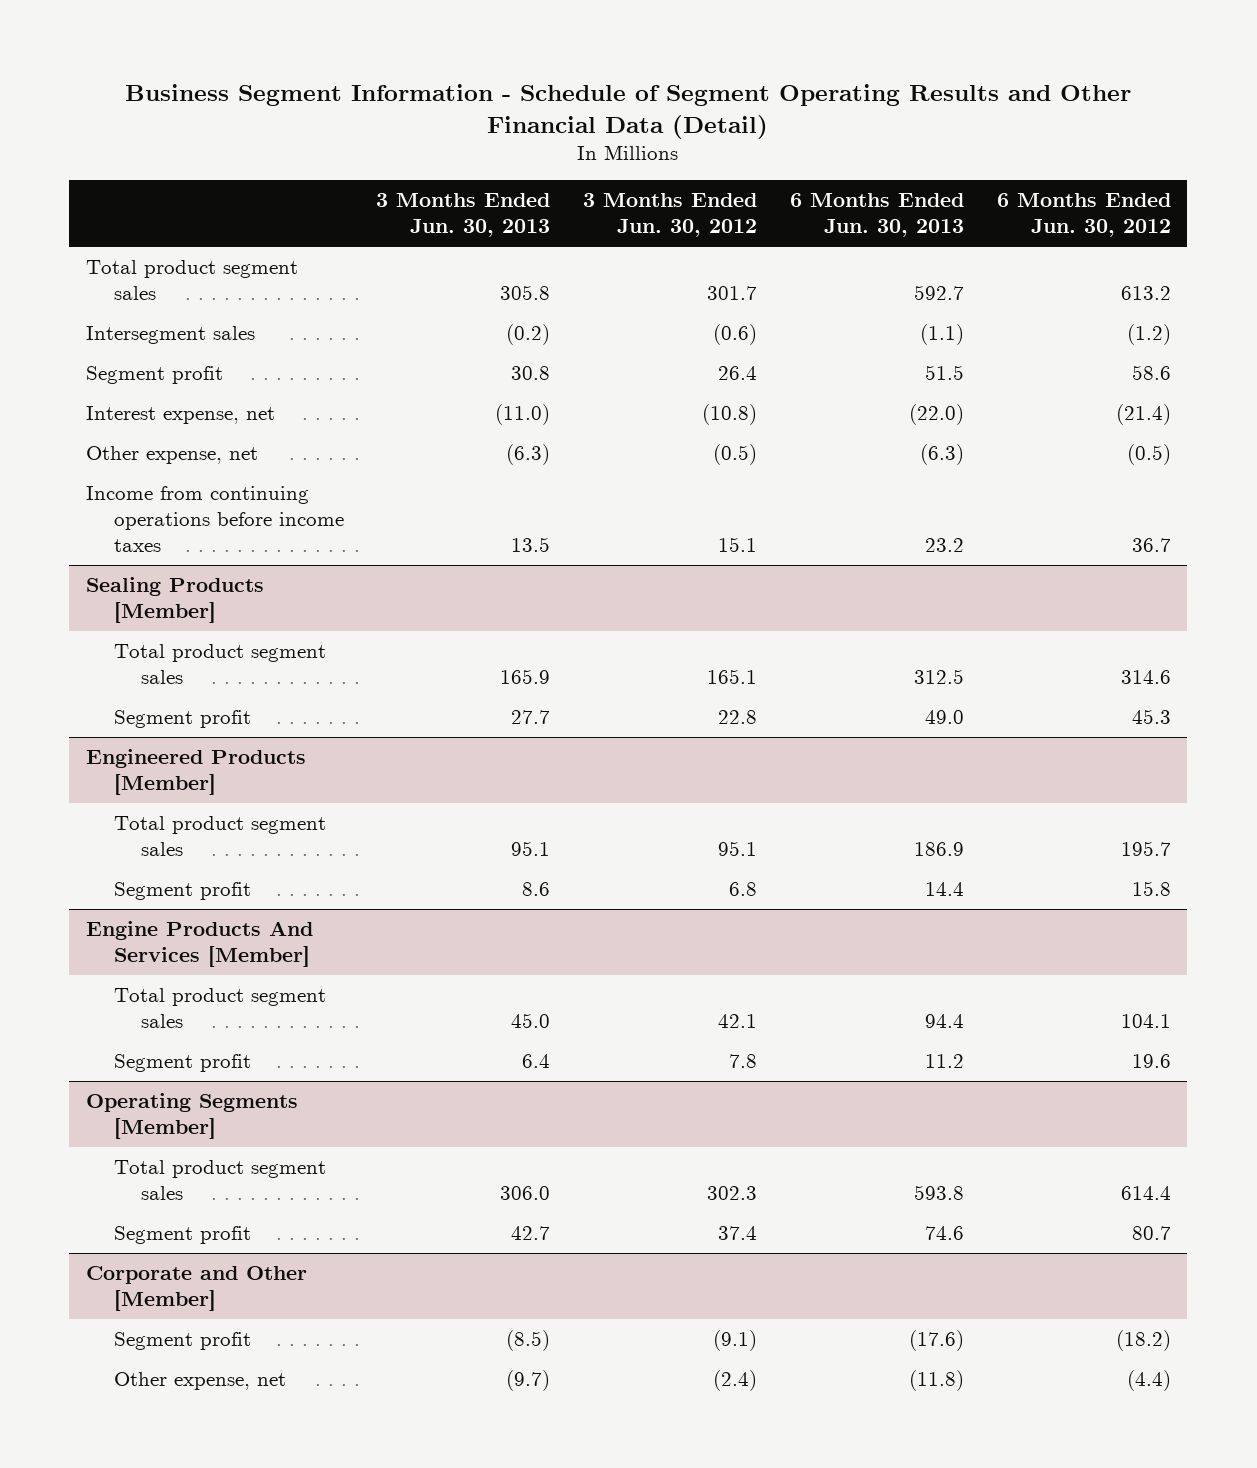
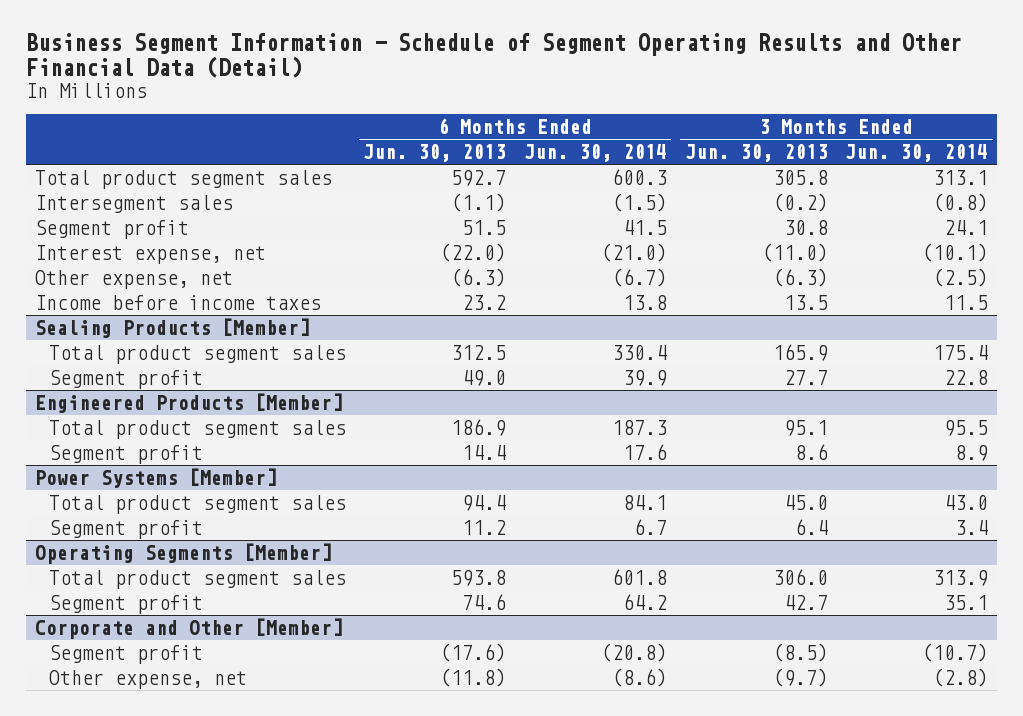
- | 3 Months Ended Jun. 30, 2013 | 3 Months Ended Jun. 30, 2012 | 6 Months Ended Jun. 30, 2013 | 6 Months Ended Jun. 30, 2012
+ | 6 Months Ended Jun. 30, 2013 | 6 Months Ended Jun. 30, 2014 | 3 Months Ended Jun. 30, 2013 | 3 Months Ended Jun. 30, 2014
- Income from continuing operations before income taxes | 13.5 | 15.1 | 23.2 | 36.7
+ Income before income taxes | 23.2 | 13.8 | 13.5 | 11.5
- Engine Products And Services [Member]
+ Power Systems [Member]

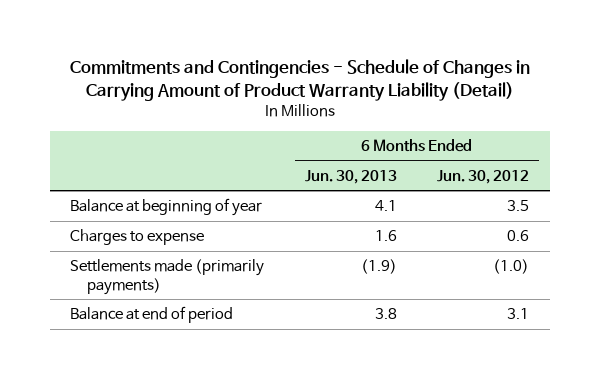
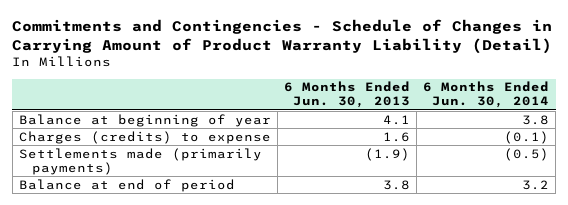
- | 6 Months Ended Jun. 30, 2013 | 6 Months Ended Jun. 30, 2012
+ | 6 Months Ended Jun. 30, 2013 | 6 Months Ended Jun. 30, 2014
- Charges to expense | 1.6 | 0.6
+ Charges (credits) to expense | 1.6 | (0.1)

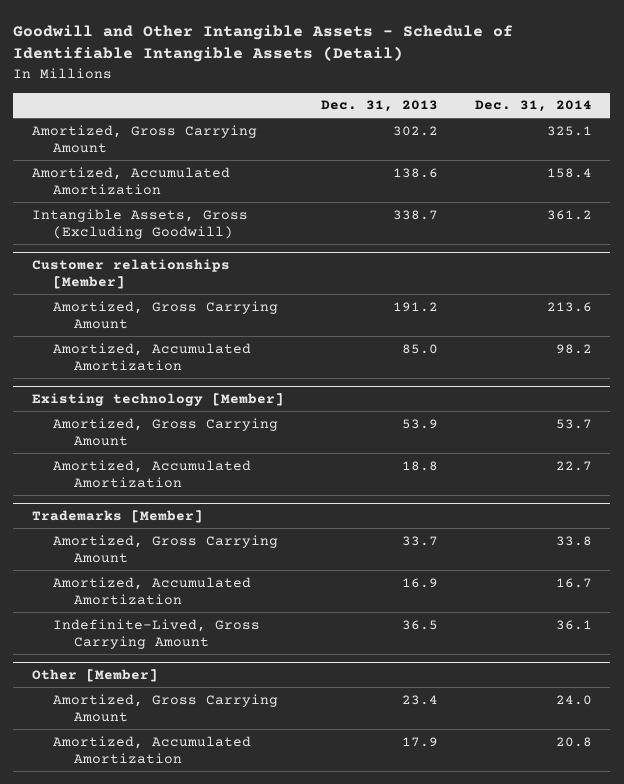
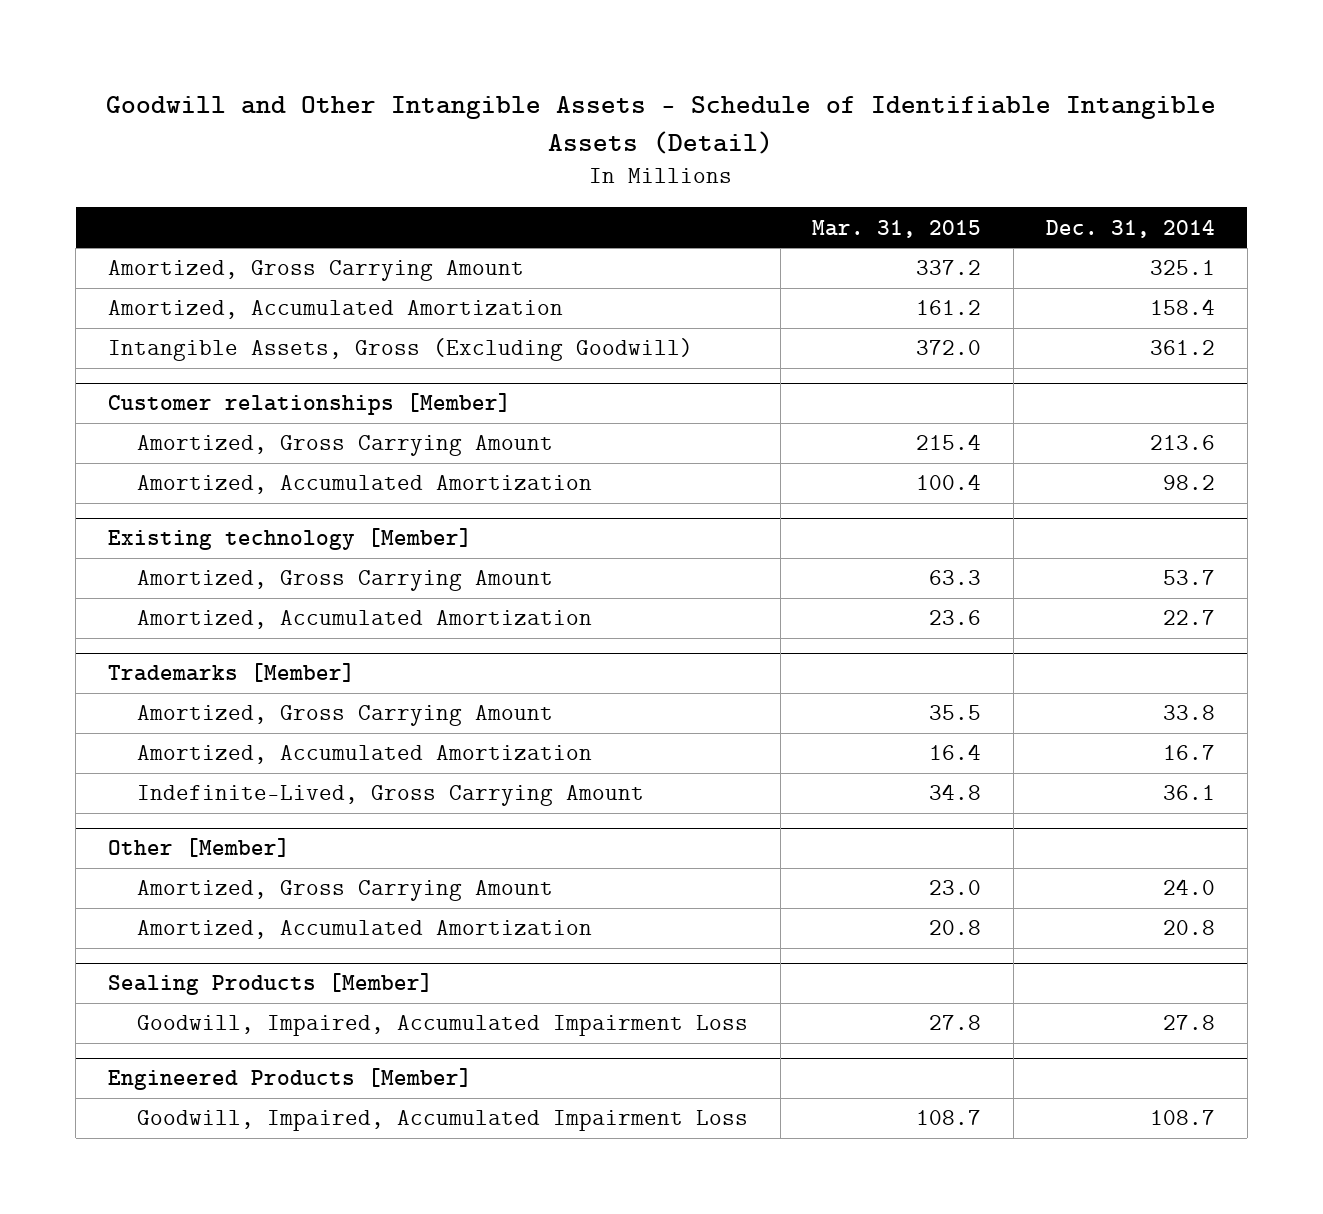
- | Dec. 31, 2013 | Dec. 31, 2014
+ | Mar. 31, 2015 | Dec. 31, 2014
+ Sealing Products [Member]
+ Goodwill, Impaired, Accumulated Impairment Loss | 27.8 | 27.8
+ Engineered Products [Member]
+ Goodwill, Impaired, Accumulated Impairment Loss | 108.7 | 108.7

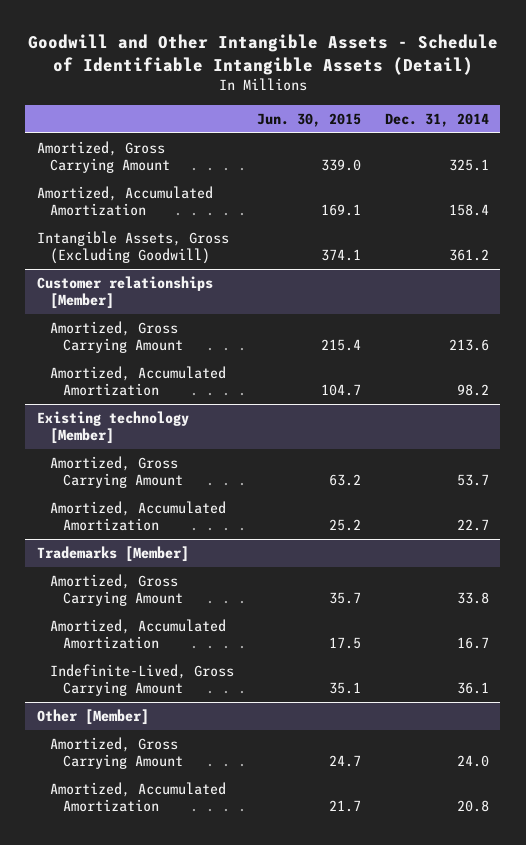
- | Mar. 31, 2015 | Dec. 31, 2014
+ | Jun. 30, 2015 | Dec. 31, 2014
- Sealing Products [Member]
- Goodwill, Impaired, Accumulated Impairment Loss | 27.8 | 27.8
- Engineered Products [Member]
- Goodwill, Impaired, Accumulated Impairment Loss | 108.7 | 108.7

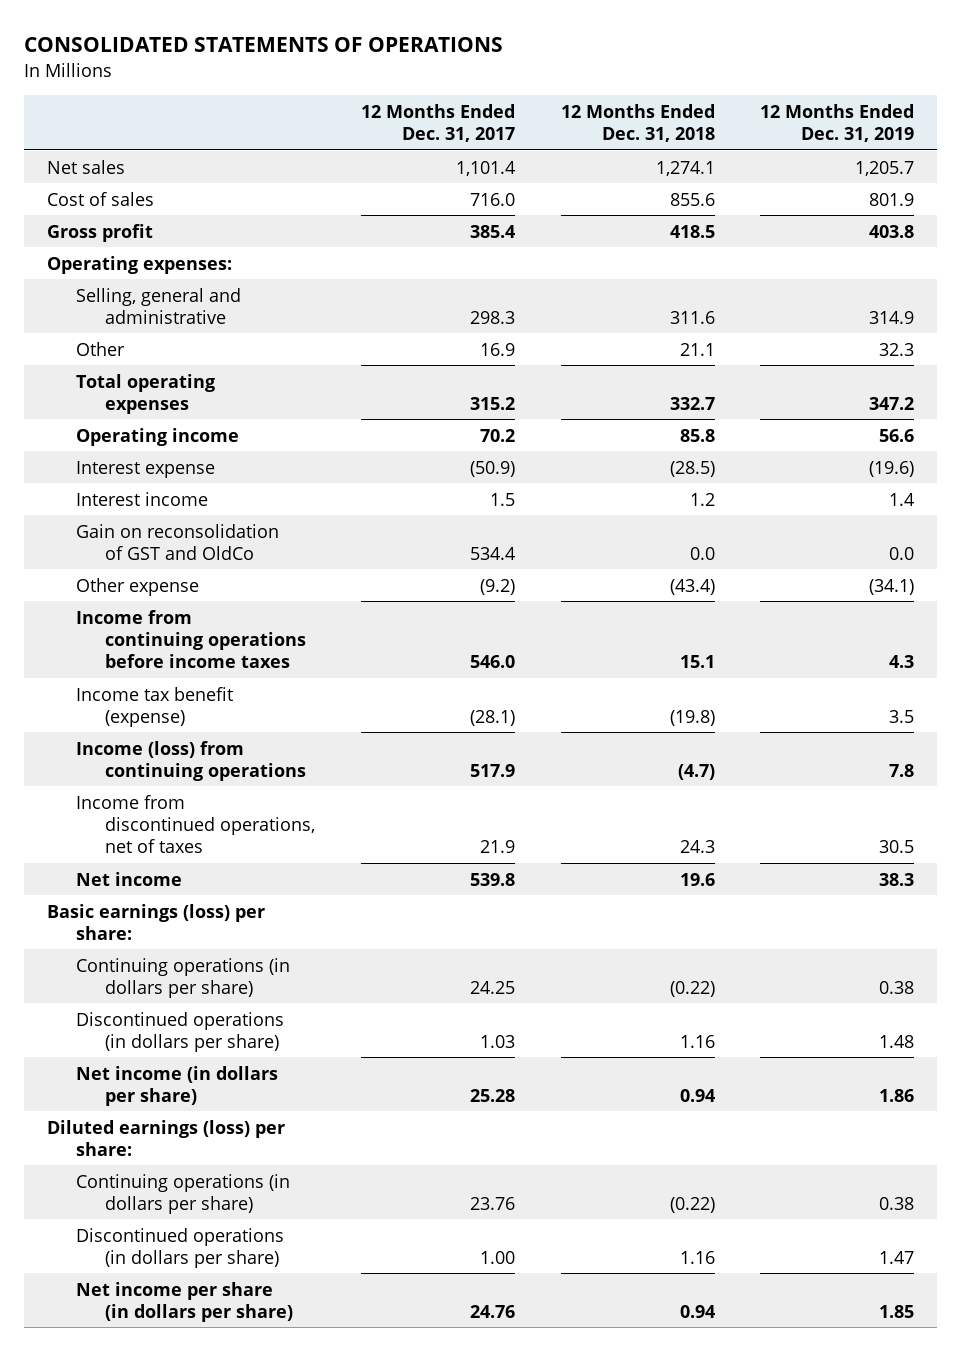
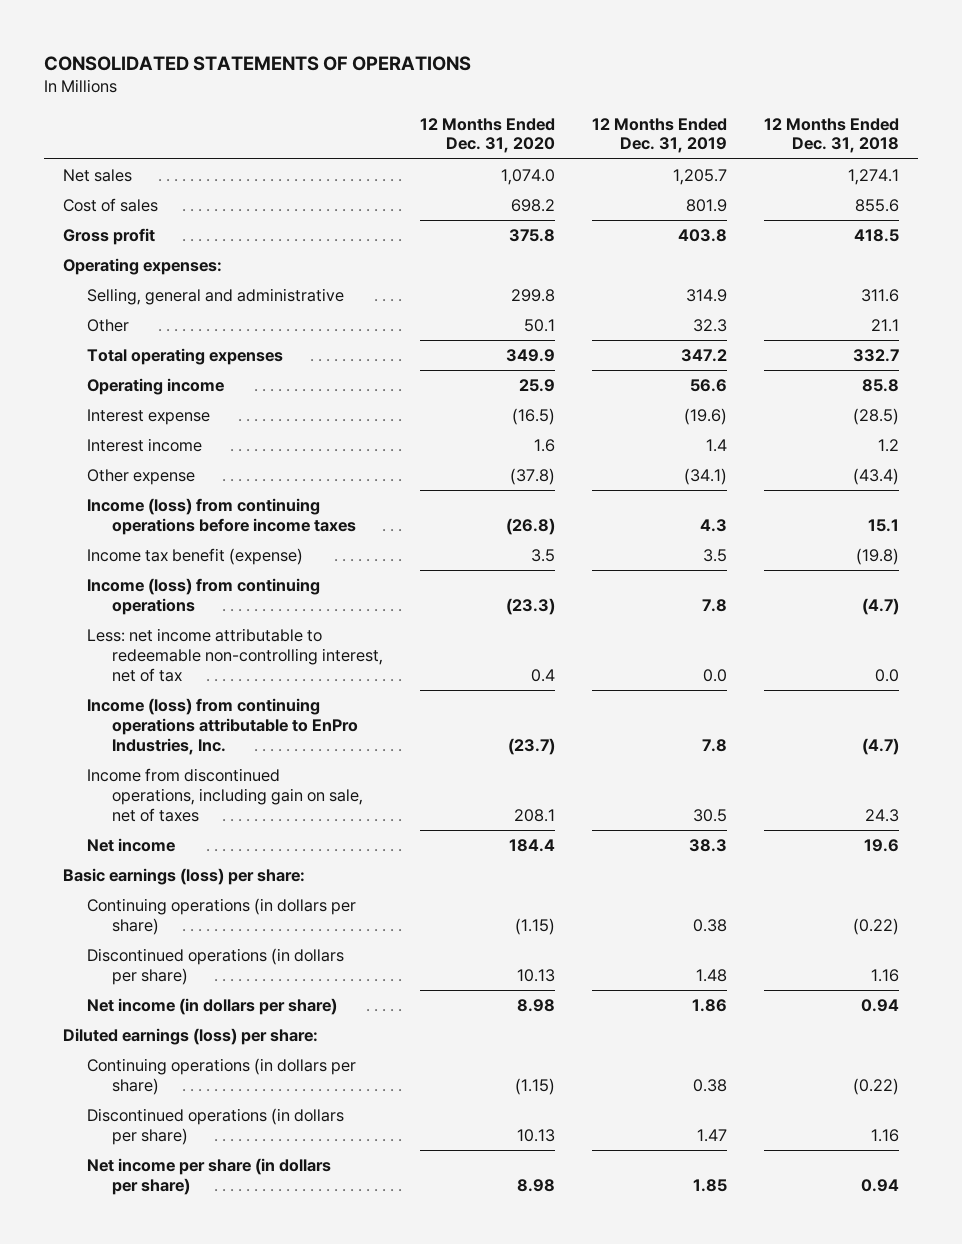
- | 12 Months Ended Dec. 31, 2017 | 12 Months Ended Dec. 31, 2018 | 12 Months Ended Dec. 31, 2019
+ | 12 Months Ended Dec. 31, 2020 | 12 Months Ended Dec. 31, 2019 | 12 Months Ended Dec. 31, 2018
- Gain on reconsolidation of GST and OldCo | 534.4 | 0.0 | 0.0
- Income from continuing operations before income taxes | 546.0 | 15.1 | 4.3
+ Income (loss) from continuing operations before income taxes | (26.8) | 4.3 | 15.1
- Income from discontinued operations, net of taxes | 21.9 | 24.3 | 30.5
+ Less: net income attributable to redeemable non-controlling interest, net of tax | 0.4 | 0.0 | 0.0
+ Income (loss) from continuing operations attributable to EnPro Industries, Inc. | (23.7) | 7.8 | (4.7)
+ Income from discontinued operations, including gain on sale, net of taxes | 208.1 | 30.5 | 24.3

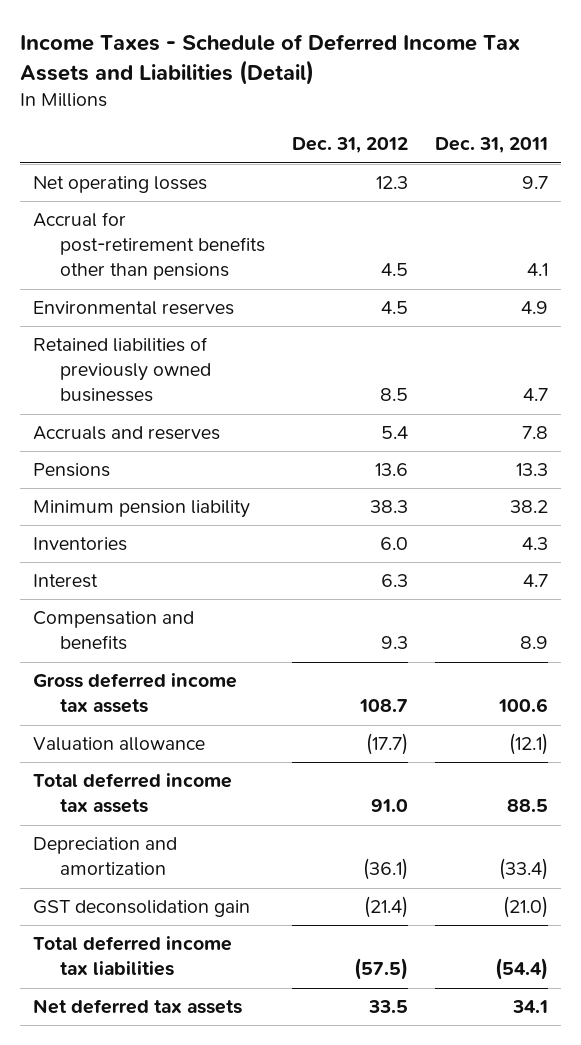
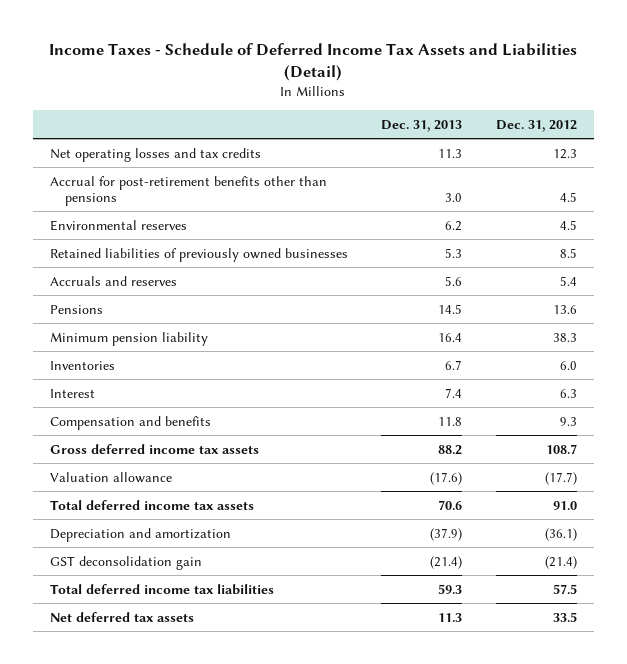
- | Dec. 31, 2012 | Dec. 31, 2011
+ | Dec. 31, 2013 | Dec. 31, 2012
- Net operating losses | 12.3 | 9.7
+ Net operating losses and tax credits | 11.3 | 12.3
- Total deferred income tax liabilities | (57.5) | (54.4)
+ Total deferred income tax liabilities | 59.3 | 57.5

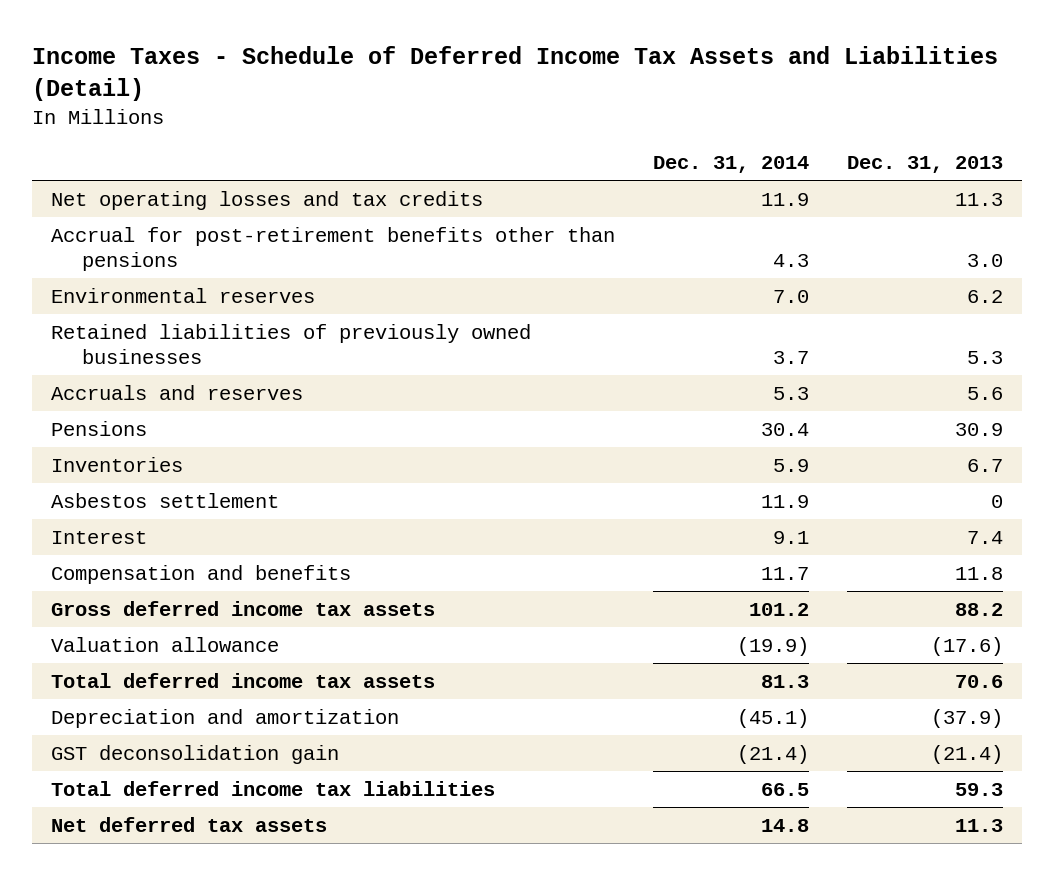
- | Dec. 31, 2013 | Dec. 31, 2012
+ | Dec. 31, 2014 | Dec. 31, 2013
- Pensions | 14.5 | 13.6
- Minimum pension liability | 16.4 | 38.3
+ Pensions | 30.4 | 30.9
+ Asbestos settlement | 11.9 | 0

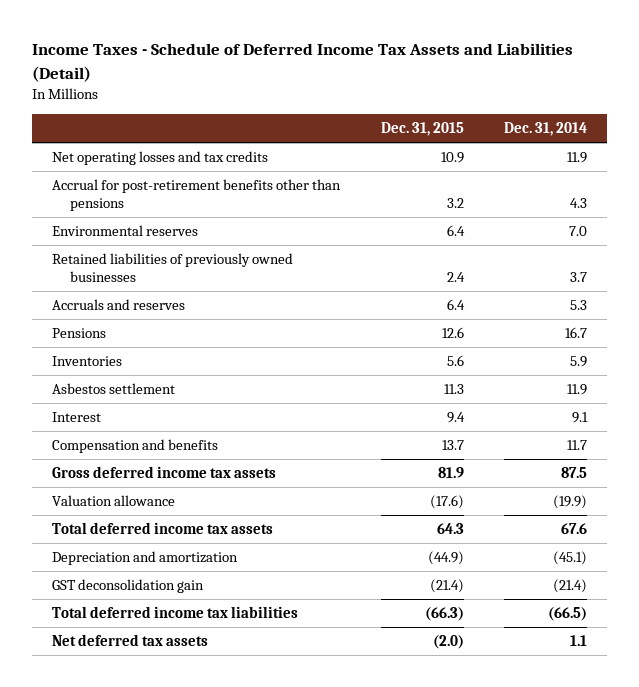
- | Dec. 31, 2014 | Dec. 31, 2013
+ | Dec. 31, 2015 | Dec. 31, 2014
- Pensions | 30.4 | 30.9
+ Pensions | 12.6 | 16.7
- Gross deferred income tax assets | 101.2 | 88.2
+ Gross deferred income tax assets | 81.9 | 87.5
- Total deferred income tax assets | 81.3 | 70.6
+ Total deferred income tax assets | 64.3 | 67.6
- Total deferred income tax liabilities | 66.5 | 59.3
- Net deferred tax assets | 14.8 | 11.3
+ Total deferred income tax liabilities | (66.3) | (66.5)
+ Net deferred tax assets | (2.0) | 1.1

